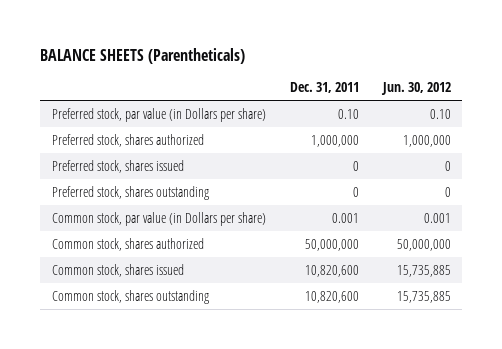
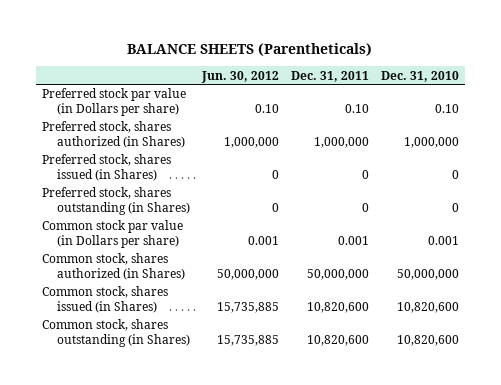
- | Dec. 31, 2011 | Jun. 30, 2012
+ | Jun. 30, 2012 | Dec. 31, 2011 | Dec. 31, 2010
- Preferred stock, par value (in Dollars per share) | 0.10 | 0.10
- Preferred stock, shares authorized | 1,000,000 | 1,000,000
- Preferred stock, shares issued | 0 | 0
- Preferred stock, shares outstanding | 0 | 0
- Common stock, par value (in Dollars per share) | 0.001 | 0.001
- Common stock, shares authorized | 50,000,000 | 50,000,000
- Common stock, shares issued | 10,820,600 | 15,735,885
- Common stock, shares outstanding | 10,820,600 | 15,735,885
+ Preferred stock par value (in Dollars per share) | 0.10 | 0.10 | 0.10
+ Preferred stock, shares authorized (in Shares) | 1,000,000 | 1,000,000 | 1,000,000
+ Preferred stock, shares issued (in Shares) | 0 | 0 | 0
+ Preferred stock, shares outstanding (in Shares) | 0 | 0 | 0
+ Common stock par value (in Dollars per share) | 0.001 | 0.001 | 0.001
+ Common stock, shares authorized (in Shares) | 50,000,000 | 50,000,000 | 50,000,000
+ Common stock, shares issued (in Shares) | 15,735,885 | 10,820,600 | 10,820,600
+ Common stock, shares outstanding (in Shares) | 15,735,885 | 10,820,600 | 10,820,600

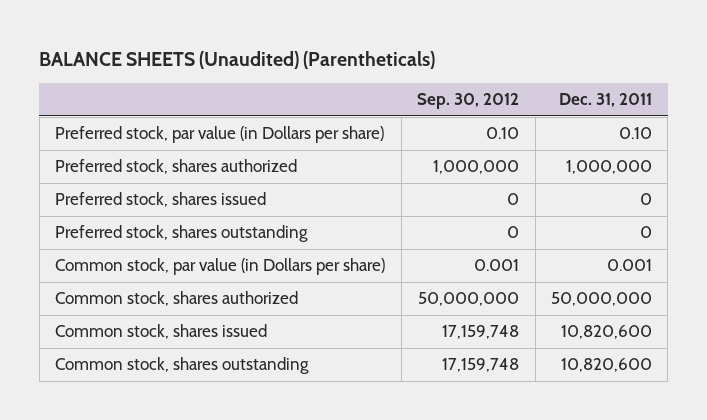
- BALANCE SHEETS (Parentheticals)
+ BALANCE SHEETS (Unaudited) (Parentheticals)
- | Jun. 30, 2012 | Dec. 31, 2011 | Dec. 31, 2010
+ | Sep. 30, 2012 | Dec. 31, 2011
- Preferred stock par value (in Dollars per share) | 0.10 | 0.10 | 0.10
- Preferred stock, shares authorized (in Shares) | 1,000,000 | 1,000,000 | 1,000,000
- Preferred stock, shares issued (in Shares) | 0 | 0 | 0
- Preferred stock, shares outstanding (in Shares) | 0 | 0 | 0
- Common stock par value (in Dollars per share) | 0.001 | 0.001 | 0.001
- Common stock, shares authorized (in Shares) | 50,000,000 | 50,000,000 | 50,000,000
- Common stock, shares issued (in Shares) | 15,735,885 | 10,820,600 | 10,820,600
- Common stock, shares outstanding (in Shares) | 15,735,885 | 10,820,600 | 10,820,600
+ Preferred stock, par value (in Dollars per share) | 0.10 | 0.10
+ Preferred stock, shares authorized | 1,000,000 | 1,000,000
+ Preferred stock, shares issued | 0 | 0
+ Preferred stock, shares outstanding | 0 | 0
+ Common stock, par value (in Dollars per share) | 0.001 | 0.001
+ Common stock, shares authorized | 50,000,000 | 50,000,000
+ Common stock, shares issued | 17,159,748 | 10,820,600
+ Common stock, shares outstanding | 17,159,748 | 10,820,600

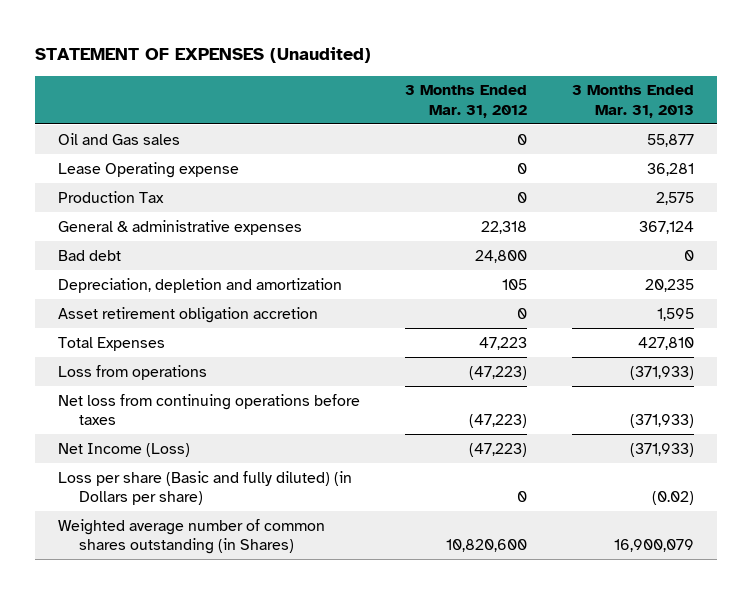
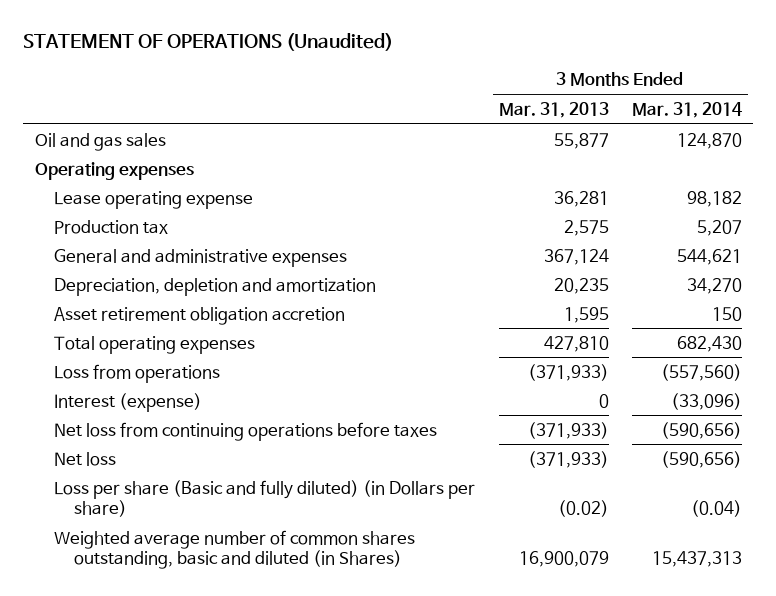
- STATEMENT OF EXPENSES (Unaudited)
+ STATEMENT OF OPERATIONS (Unaudited)
- | 3 Months Ended Mar. 31, 2012 | 3 Months Ended Mar. 31, 2013
+ | 3 Months Ended Mar. 31, 2013 | 3 Months Ended Mar. 31, 2014
- Oil and Gas sales | 0 | 55,877
- Lease Operating expense | 0 | 36,281
- Production Tax | 0 | 2,575
- General & administrative expenses | 22,318 | 367,124
- Bad debt | 24,800 | 0
+ Oil and gas sales | 55,877 | 124,870
+ Operating expenses
+ Lease operating expense | 36,281 | 98,182
+ Production tax | 2,575 | 5,207
+ General and administrative expenses | 367,124 | 544,621
- Total Expenses | 47,223 | 427,810
+ Total operating expenses | 427,810 | 682,430
+ Interest (expense) | 0 | (33,096)
- Net Income (Loss) | (47,223) | (371,933)
+ Net loss | (371,933) | (590,656)
- Weighted average number of common shares outstanding (in Shares) | 10,820,600 | 16,900,079
+ Weighted average number of common shares outstanding, basic and diluted (in Shares) | 16,900,079 | 15,437,313

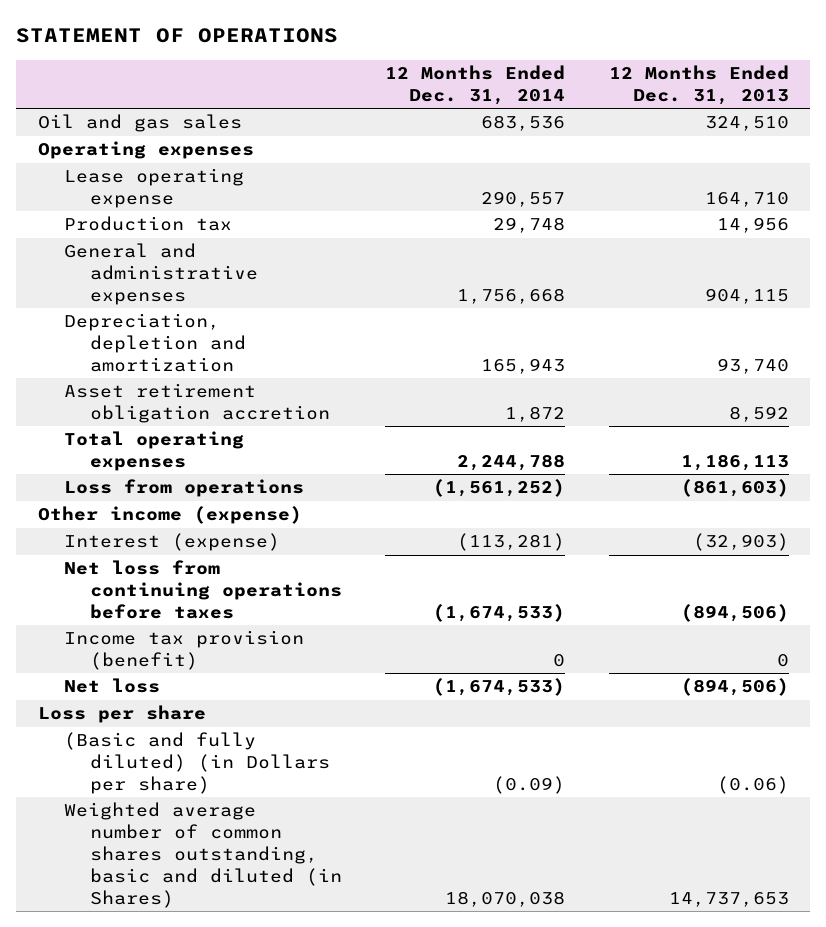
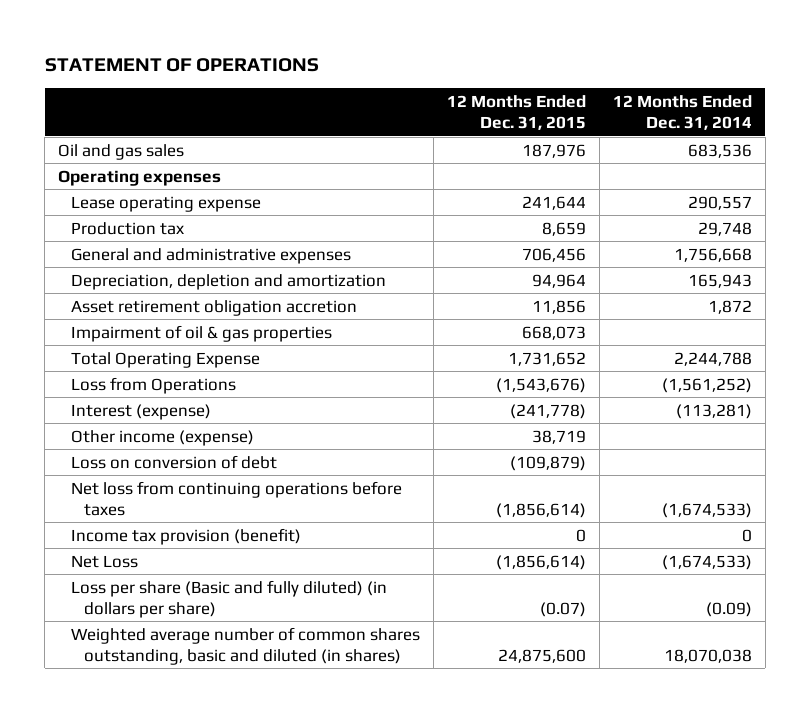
- | 12 Months Ended Dec. 31, 2014 | 12 Months Ended Dec. 31, 2013
+ | 12 Months Ended Dec. 31, 2015 | 12 Months Ended Dec. 31, 2014
- Total operating expenses | 2,244,788 | 1,186,113
- Loss from operations | (1,561,252) | (861,603)
+ Impairment of oil & gas properties | 668,073 |
+ Total Operating Expense | 1,731,652 | 2,244,788
+ Loss from Operations | (1,543,676) | (1,561,252)
moved down: Other income (expense) | 38,719 |
+ Loss on conversion of debt | (109,879) |
- Net loss | (1,674,533) | (894,506)
- Loss per share
- (Basic and fully diluted) (in Dollars per share) | (0.09) | (0.06)
- Weighted average number of common shares outstanding, basic and diluted (in Shares) | 18,070,038 | 14,737,653
+ Net Loss | (1,856,614) | (1,674,533)
+ Loss per share (Basic and fully diluted) (in dollars per share) | (0.07) | (0.09)
+ Weighted average number of common shares outstanding, basic and diluted (in shares) | 24,875,600 | 18,070,038

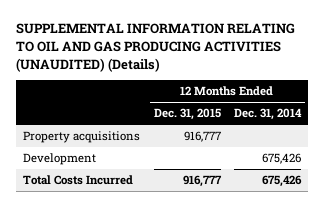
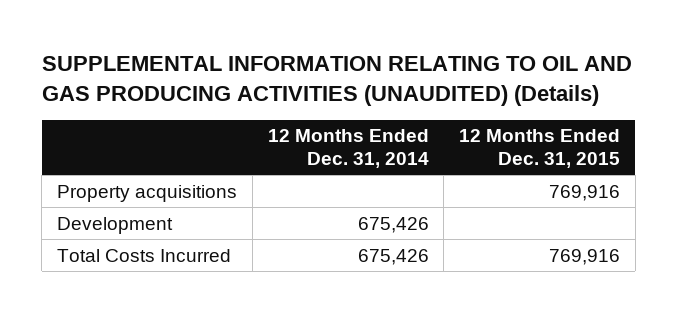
- | 12 Months Ended Dec. 31, 2015 | 12 Months Ended Dec. 31, 2014
+ | 12 Months Ended Dec. 31, 2014 | 12 Months Ended Dec. 31, 2015
- Property acquisitions | 916,777 |
+ Property acquisitions | | 769,916
- Total Costs Incurred | 916,777 | 675,426
+ Total Costs Incurred | 675,426 | 769,916

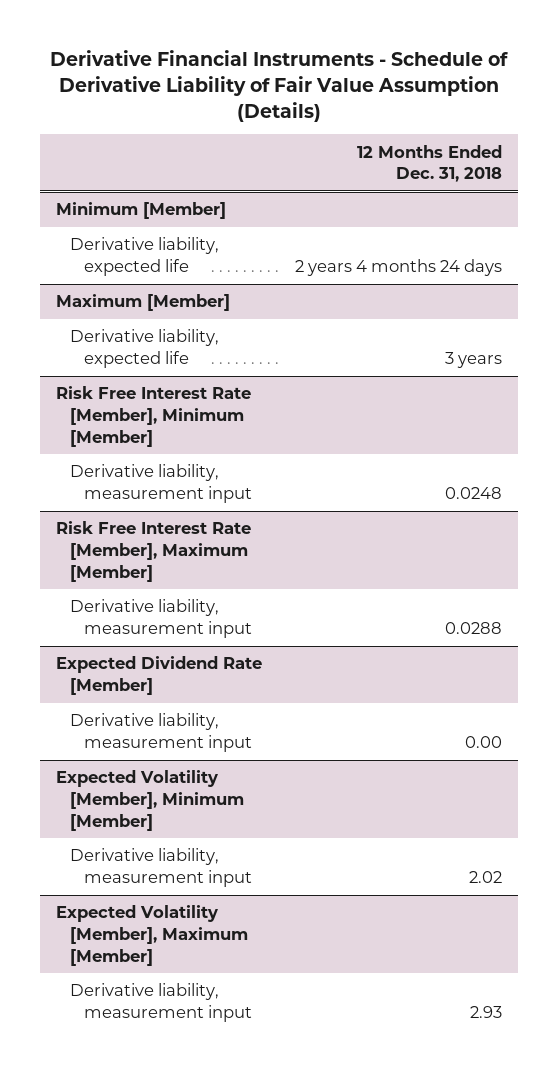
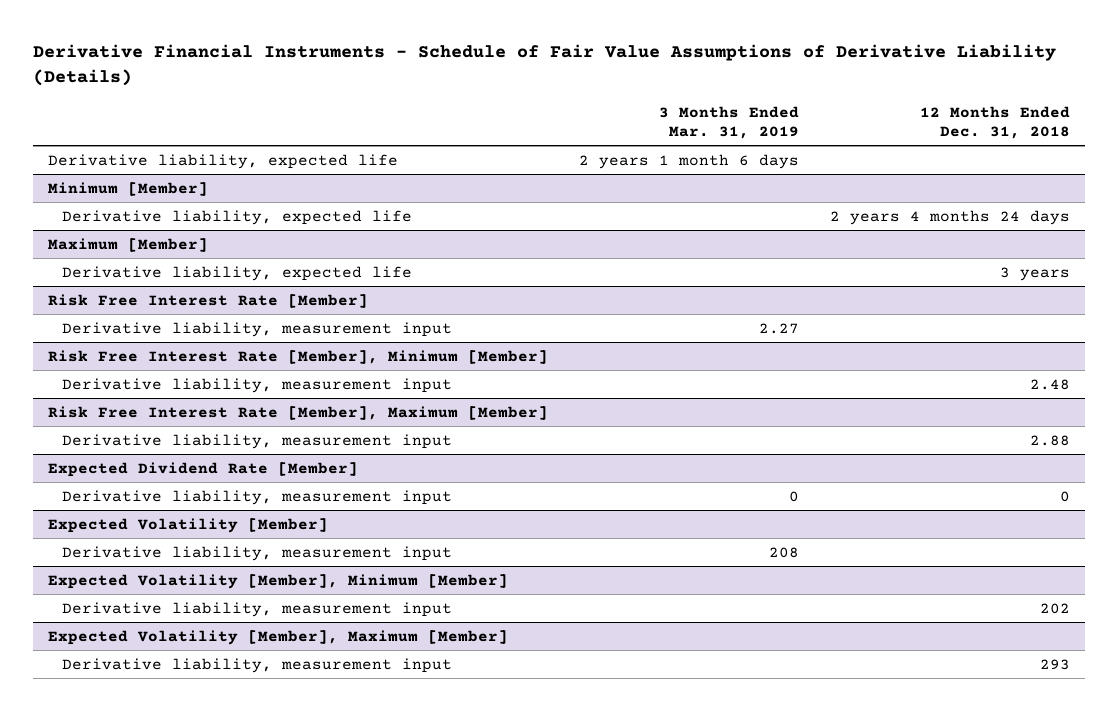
- Derivative Financial Instruments - Schedule of Derivative Liability of Fair Value Assumption (Details)
+ Derivative Financial Instruments - Schedule of Fair Value Assumptions of Derivative Liability (Details)
- | 12 Months Ended Dec. 31, 2018
+ | 3 Months Ended Mar. 31, 2019 | 12 Months Ended Dec. 31, 2018
+ Derivative liability, expected life | 2 years 1 month 6 days |
+ Risk Free Interest Rate [Member]
+ Derivative liability, measurement input | 2.27 |
@ Risk Free Interest Rate [Member], Minimum [Member]
- Derivative liability, measurement input | 0.0248
+ Derivative liability, measurement input | | 2.48
@ Risk Free Interest Rate [Member], Maximum [Member]
- Derivative liability, measurement input | 0.0288
+ Derivative liability, measurement input | | 2.88
@ Expected Dividend Rate [Member]
- Derivative liability, measurement input | 0.00
+ Derivative liability, measurement input | 0 | 0
+ Expected Volatility [Member]
+ Derivative liability, measurement input | 208 |
@ Expected Volatility [Member], Minimum [Member]
- Derivative liability, measurement input | 2.02
+ Derivative liability, measurement input | | 202
@ Expected Volatility [Member], Maximum [Member]
- Derivative liability, measurement input | 2.93
+ Derivative liability, measurement input | | 293

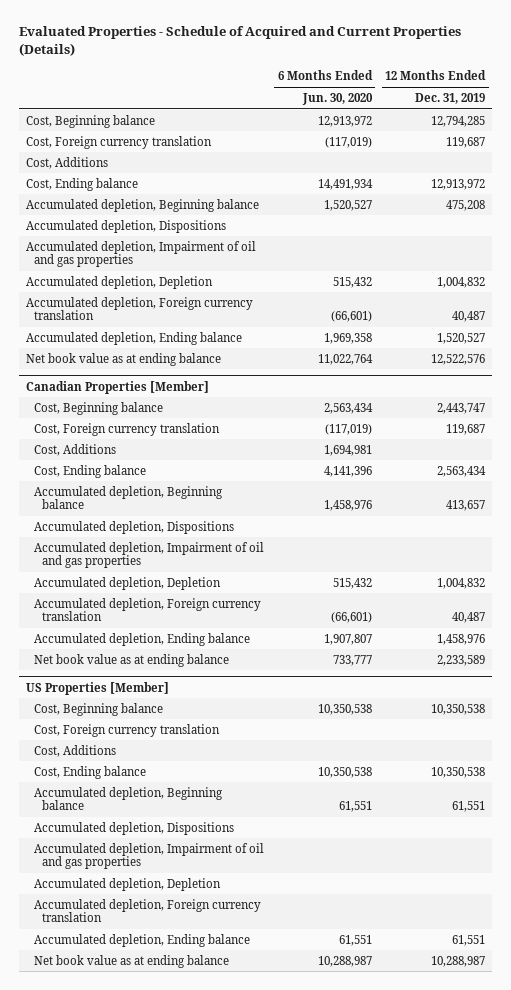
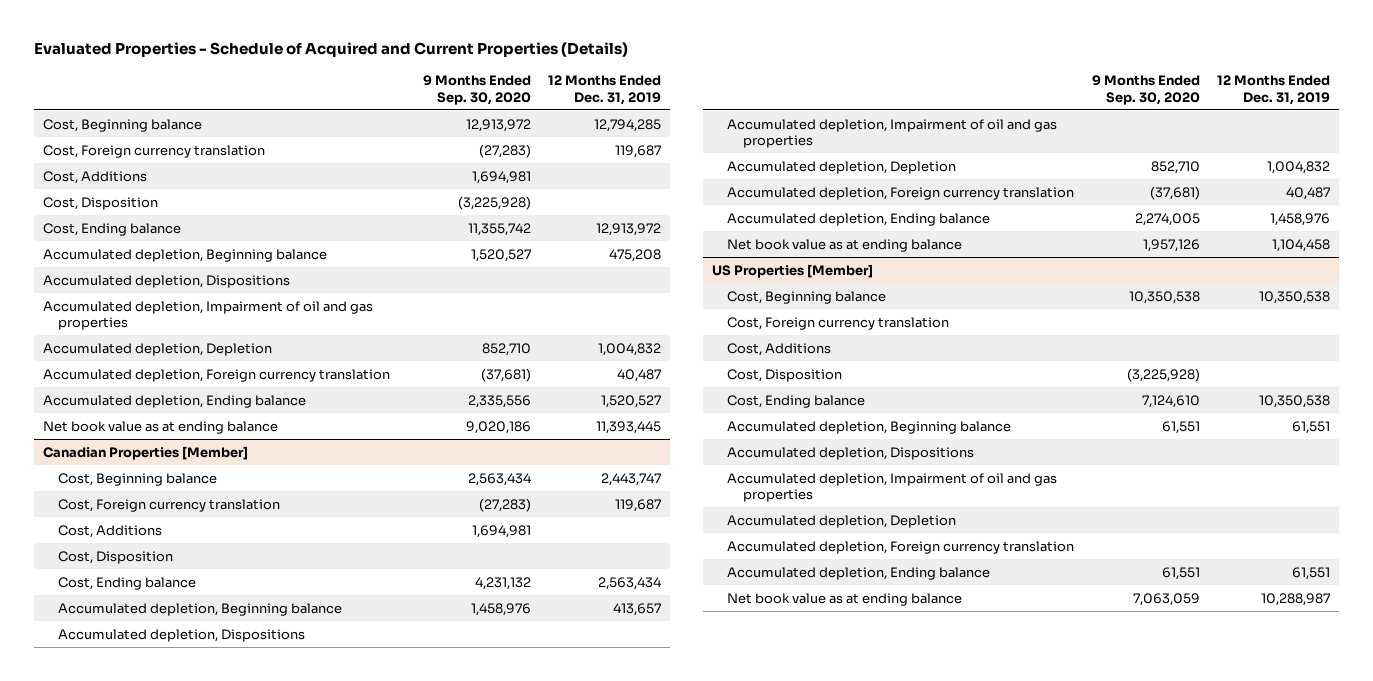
- | 6 Months Ended Jun. 30, 2020 | 12 Months Ended Dec. 31, 2019
+ | 9 Months Ended Sep. 30, 2020 | 12 Months Ended Dec. 31, 2019
+ Cost, Disposition | (3,225,928) |
- Net book value as at ending balance | 11,022,764 | 12,522,576
+ Net book value as at ending balance | 9,020,186 | 11,393,445
@ Canadian Properties [Member]
+ Cost, Disposition
- Net book value as at ending balance | 733,777 | 2,233,589
+ Net book value as at ending balance | 1,957,126 | 1,104,458
@ US Properties [Member]
+ Cost, Disposition | (3,225,928) |

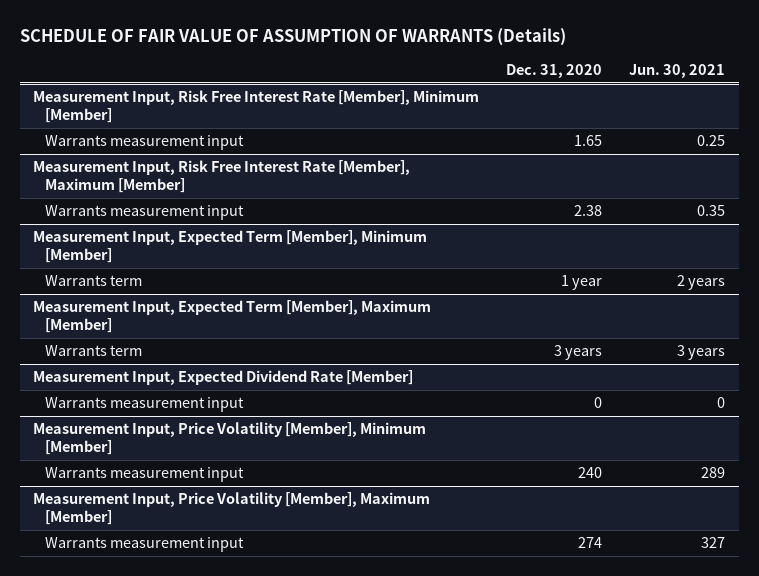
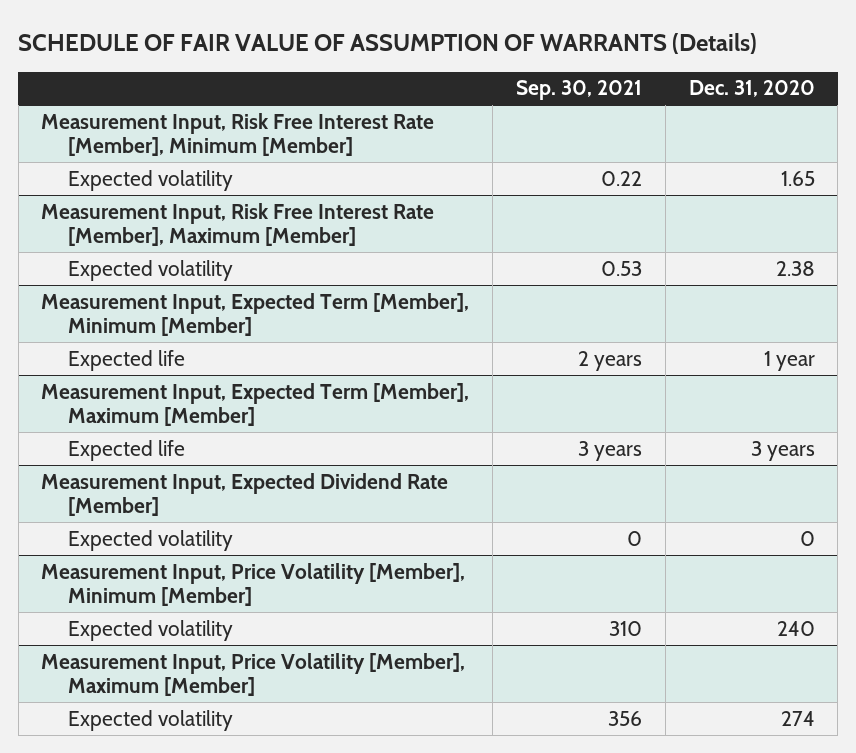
- | Dec. 31, 2020 | Jun. 30, 2021
+ | Sep. 30, 2021 | Dec. 31, 2020
@ Measurement Input, Risk Free Interest Rate [Member], Minimum [Member]
- Warrants measurement input | 1.65 | 0.25
+ Expected volatility | 0.22 | 1.65
@ Measurement Input, Risk Free Interest Rate [Member], Maximum [Member]
- Warrants measurement input | 2.38 | 0.35
+ Expected volatility | 0.53 | 2.38
@ Measurement Input, Expected Term [Member], Minimum [Member]
- Warrants term | 1 year | 2 years
+ Expected life | 2 years | 1 year
@ Measurement Input, Expected Term [Member], Maximum [Member]
- Warrants term | 3 years | 3 years
+ Expected life | 3 years | 3 years
@ Measurement Input, Expected Dividend Rate [Member]
- Warrants measurement input | 0 | 0
+ Expected volatility | 0 | 0
@ Measurement Input, Price Volatility [Member], Minimum [Member]
- Warrants measurement input | 240 | 289
+ Expected volatility | 310 | 240
@ Measurement Input, Price Volatility [Member], Maximum [Member]
- Warrants measurement input | 274 | 327
+ Expected volatility | 356 | 274

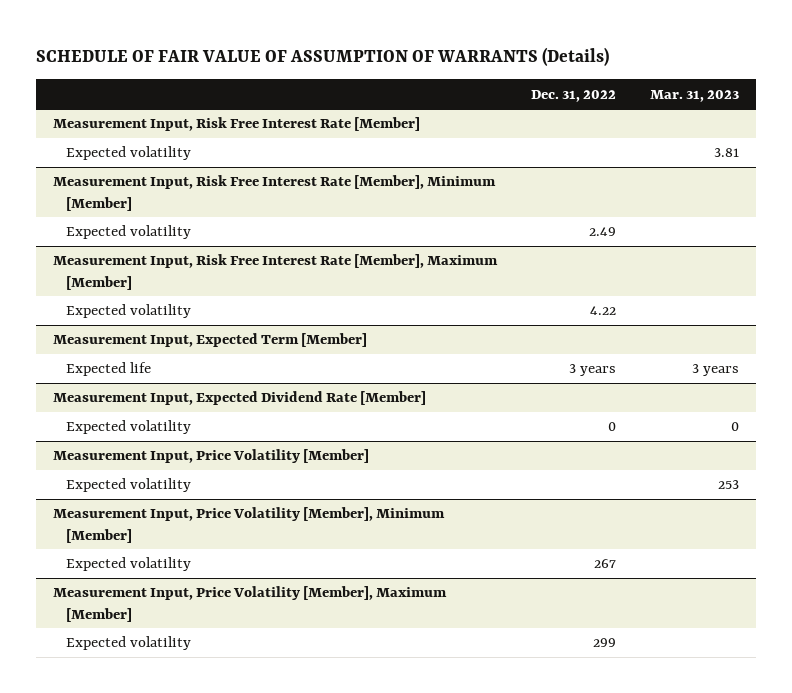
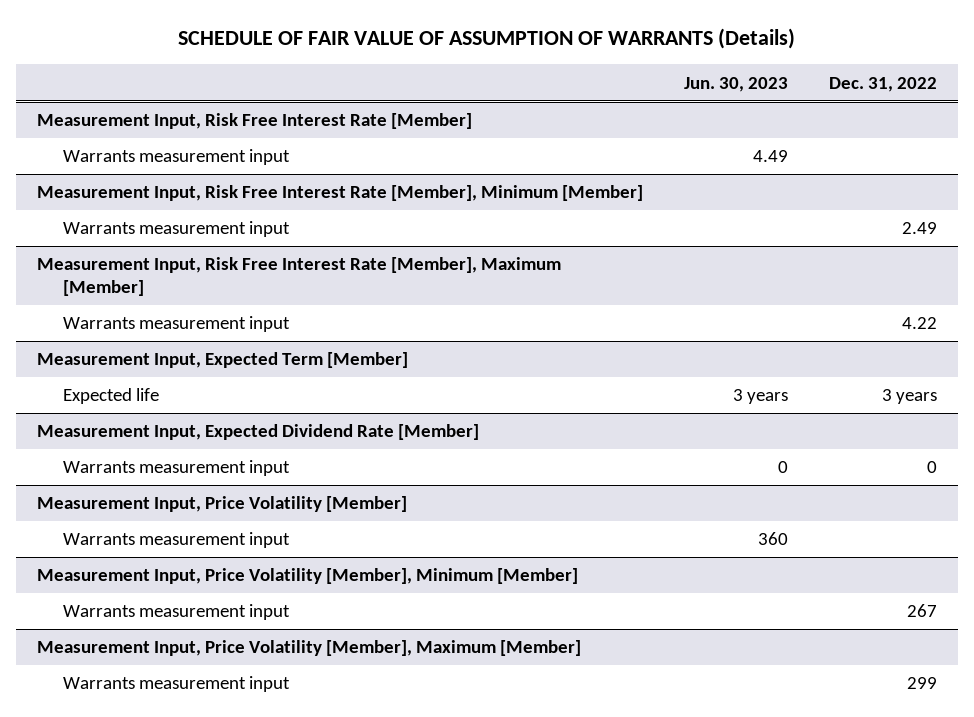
- | Dec. 31, 2022 | Mar. 31, 2023
+ | Jun. 30, 2023 | Dec. 31, 2022
@ Measurement Input, Risk Free Interest Rate [Member]
- Expected volatility | | 3.81
+ Warrants measurement input | 4.49 |
@ Measurement Input, Risk Free Interest Rate [Member], Minimum [Member]
- Expected volatility | 2.49 |
+ Warrants measurement input | | 2.49
@ Measurement Input, Risk Free Interest Rate [Member], Maximum [Member]
- Expected volatility | 4.22 |
+ Warrants measurement input | | 4.22
@ Measurement Input, Expected Dividend Rate [Member]
- Expected volatility | 0 | 0
+ Warrants measurement input | 0 | 0
@ Measurement Input, Price Volatility [Member]
- Expected volatility | | 253
+ Warrants measurement input | 360 |
@ Measurement Input, Price Volatility [Member], Minimum [Member]
- Expected volatility | 267 |
+ Warrants measurement input | | 267
@ Measurement Input, Price Volatility [Member], Maximum [Member]
- Expected volatility | 299 |
+ Warrants measurement input | | 299

